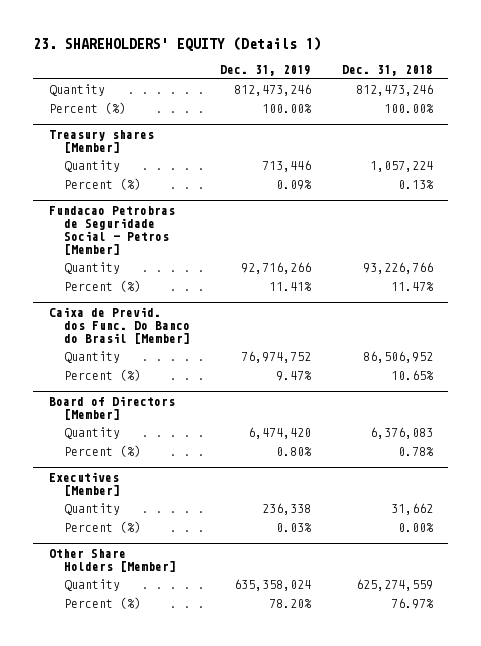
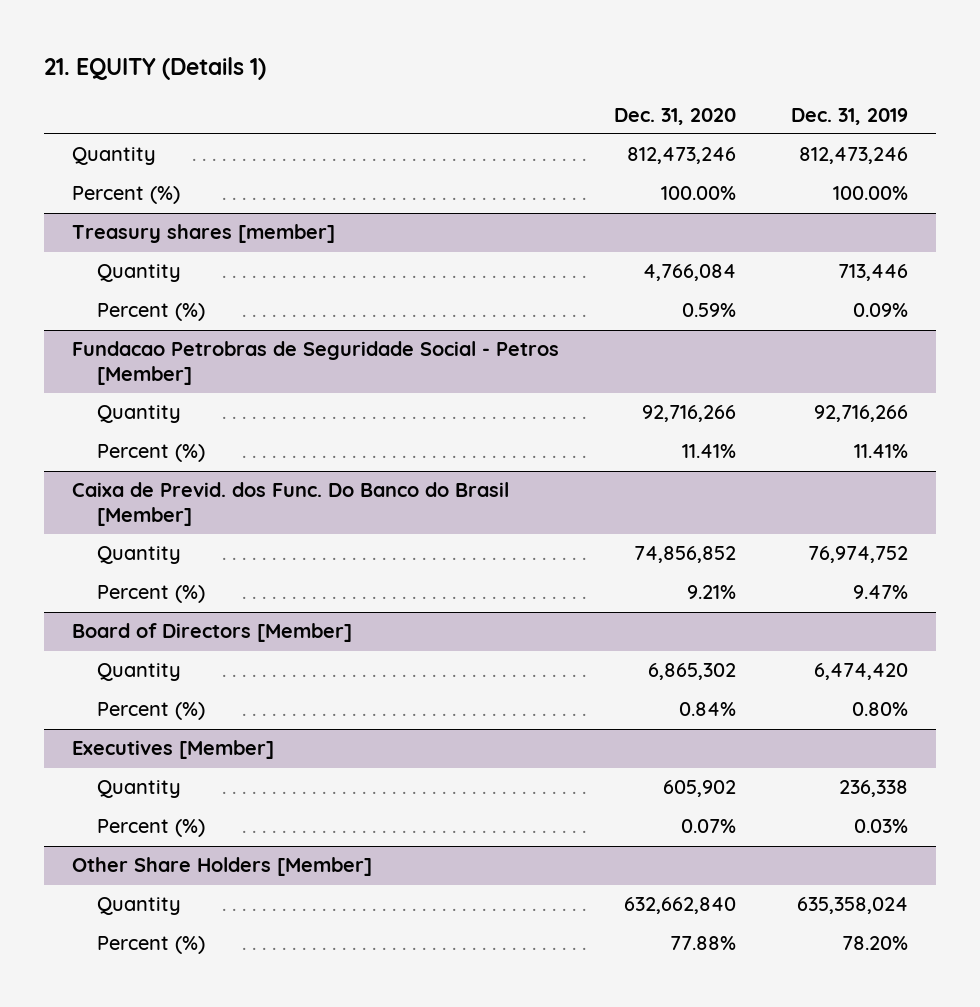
- 23. SHAREHOLDERS' EQUITY (Details 1)
+ 21. EQUITY (Details 1)
- | Dec. 31, 2019 | Dec. 31, 2018
+ | Dec. 31, 2020 | Dec. 31, 2019
- Treasury shares [Member]
+ Treasury shares [member]

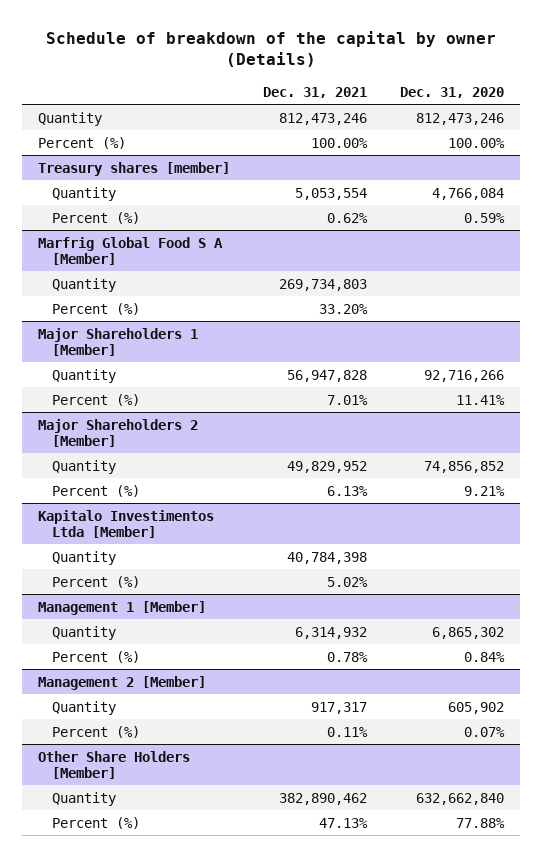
- 21. EQUITY (Details 1)
+ Schedule of breakdown of the capital by owner (Details)
- | Dec. 31, 2020 | Dec. 31, 2019
+ | Dec. 31, 2021 | Dec. 31, 2020
- Fundacao Petrobras de Seguridade Social - Petros [Member]
+ Marfrig Global Food S A [Member]
+ Quantity | 269,734,803 |
+ Percent (%) | 33.20% |
+ Major Shareholders 1 [Member]
- Caixa de Previd. dos Func. Do Banco do Brasil [Member]
+ Major Shareholders 2 [Member]
- Board of Directors [Member]
+ Kapitalo Investimentos Ltda [Member]
+ Quantity | 40,784,398 |
+ Percent (%) | 5.02% |
+ Management 1 [Member]
- Executives [Member]
+ Management 2 [Member]

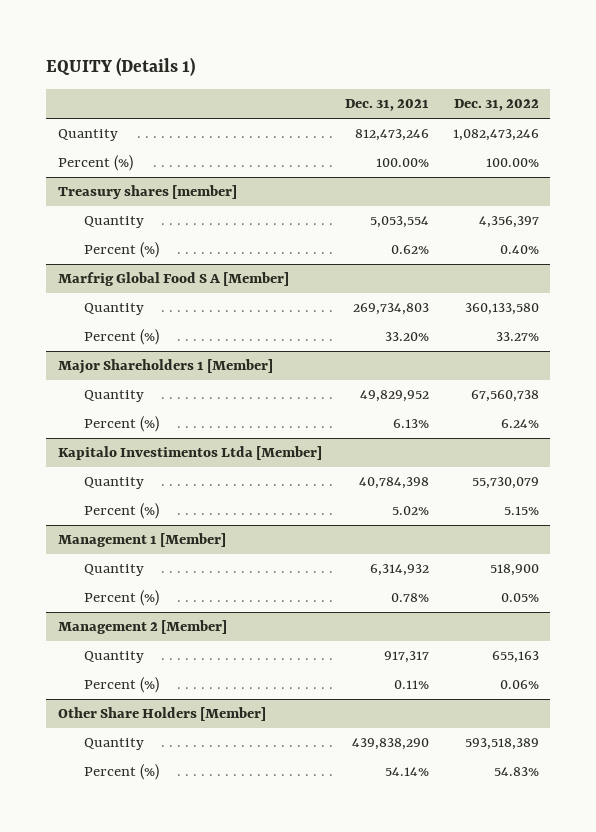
- Schedule of breakdown of the capital by owner (Details)
+ EQUITY (Details 1)
- | Dec. 31, 2021 | Dec. 31, 2020
+ | Dec. 31, 2021 | Dec. 31, 2022
@ Major Shareholders 1 [Member]
- Quantity | 56,947,828 | 92,716,266
- Percent (%) | 7.01% | 11.41%
- Major Shareholders 2 [Member]
@ Other Share Holders [Member]
- Quantity | 382,890,462 | 632,662,840
- Percent (%) | 47.13% | 77.88%
+ Quantity | 439,838,290 | 593,518,389
+ Percent (%) | 54.14% | 54.83%

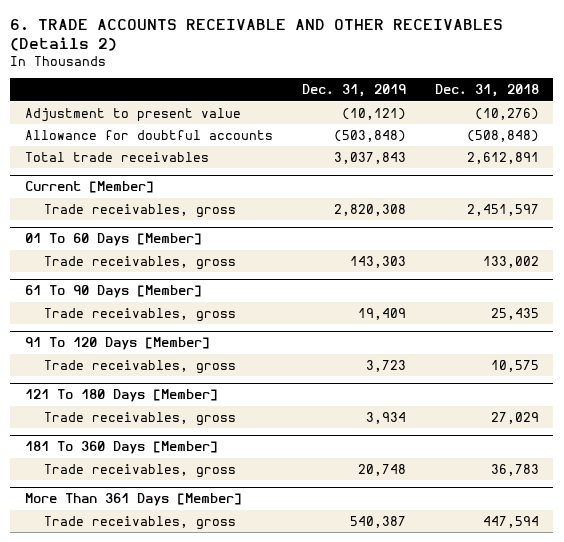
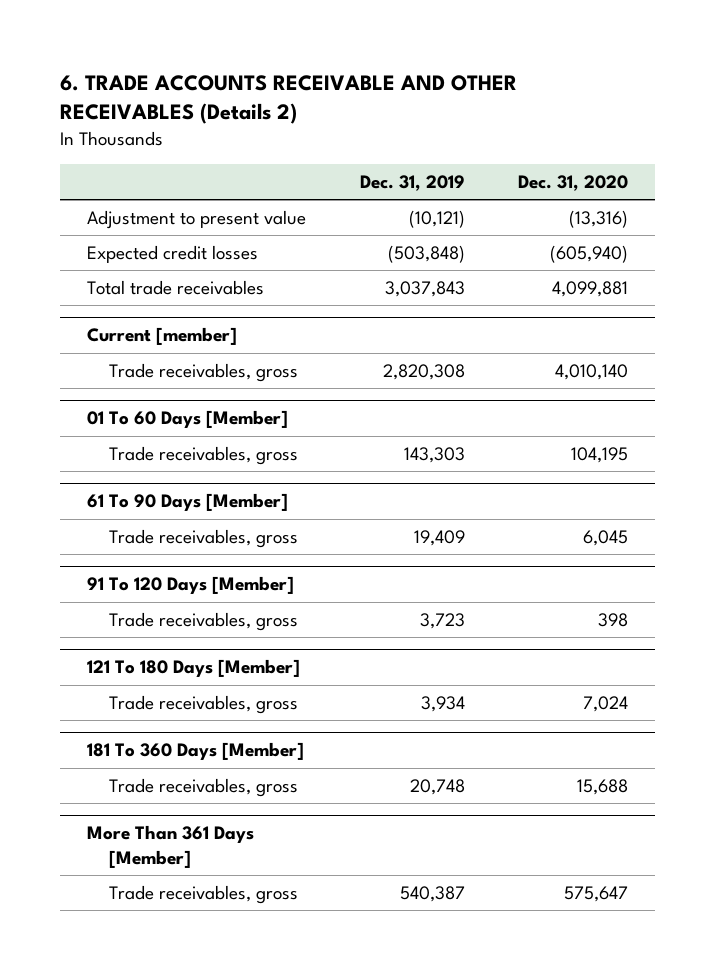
- | Dec. 31, 2019 | Dec. 31, 2018
+ | Dec. 31, 2019 | Dec. 31, 2020
- Allowance for doubtful accounts | (503,848) | (508,848)
+ Expected credit losses | (503,848) | (605,940)
- Current [Member]
+ Current [member]

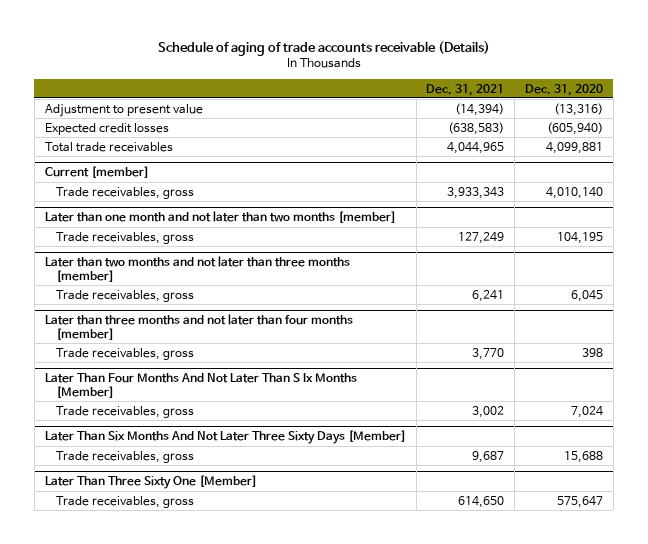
- 6. TRADE ACCOUNTS RECEIVABLE AND OTHER RECEIVABLES (Details 2)
+ Schedule of aging of trade accounts receivable (Details)
- | Dec. 31, 2019 | Dec. 31, 2020
+ | Dec. 31, 2021 | Dec. 31, 2020
- 01 To 60 Days [Member]
+ Later than one month and not later than two months [member]
- 61 To 90 Days [Member]
+ Later than two months and not later than three months [member]
- 91 To 120 Days [Member]
+ Later than three months and not later than four months [member]
- 121 To 180 Days [Member]
+ Later Than Four Months And Not Later Than S Ix Months [Member]
- 181 To 360 Days [Member]
+ Later Than Six Months And Not Later Three Sixty Days [Member]
- More Than 361 Days [Member]
+ Later Than Three Sixty One [Member]

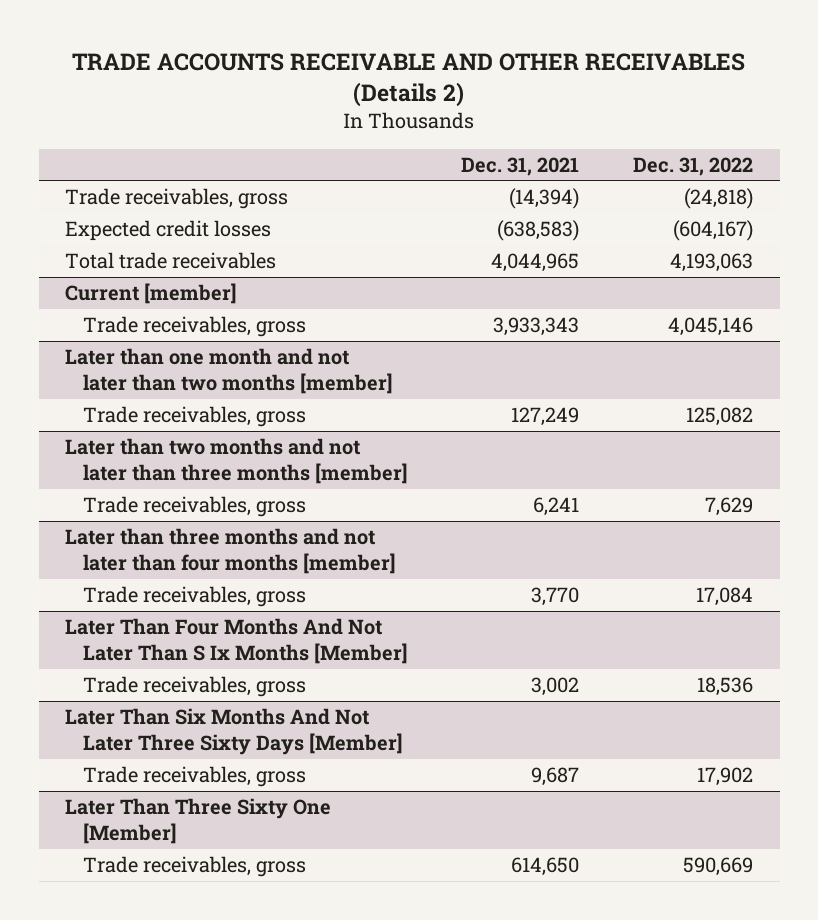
- Schedule of aging of trade accounts receivable (Details)
+ TRADE ACCOUNTS RECEIVABLE AND OTHER RECEIVABLES (Details 2)
- | Dec. 31, 2021 | Dec. 31, 2020
+ | Dec. 31, 2021 | Dec. 31, 2022
- Adjustment to present value | (14,394) | (13,316)
+ Trade receivables, gross | (14,394) | (24,818)

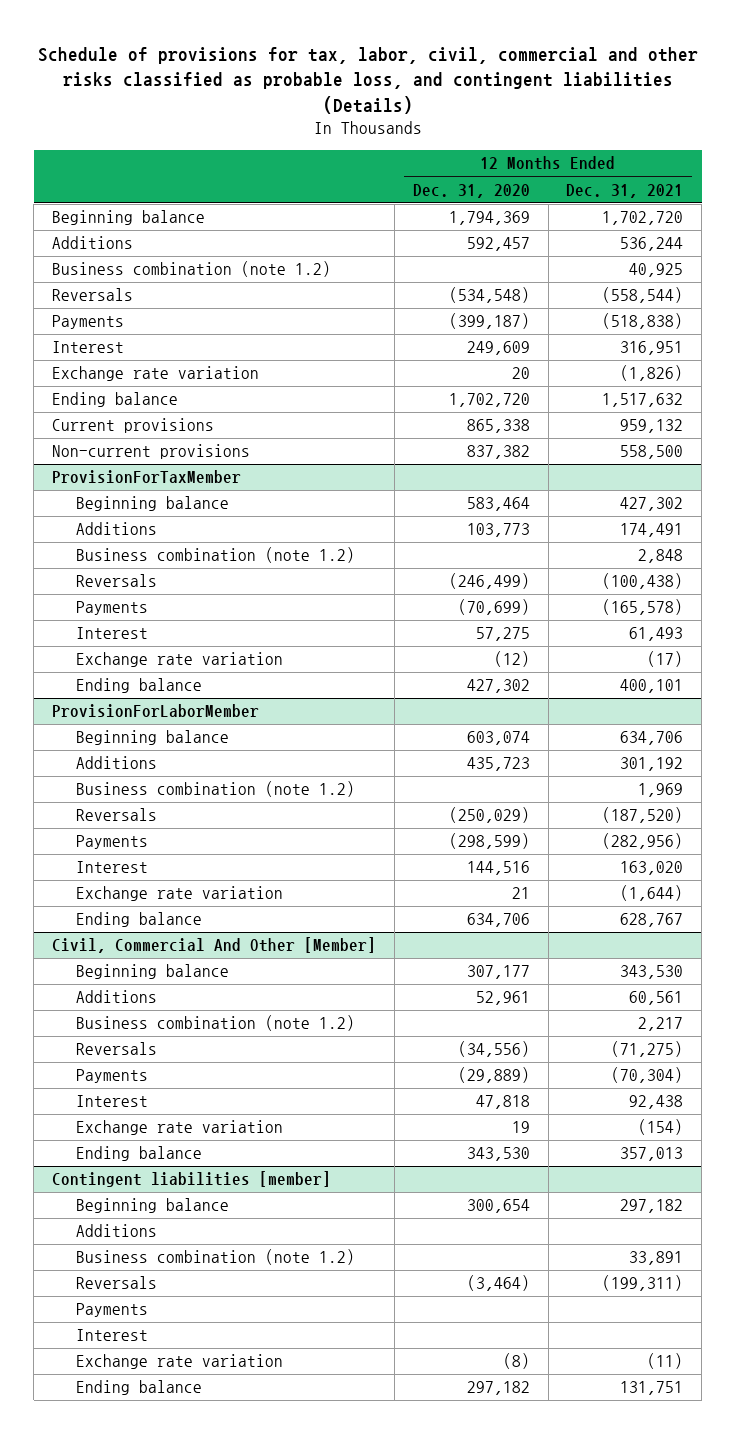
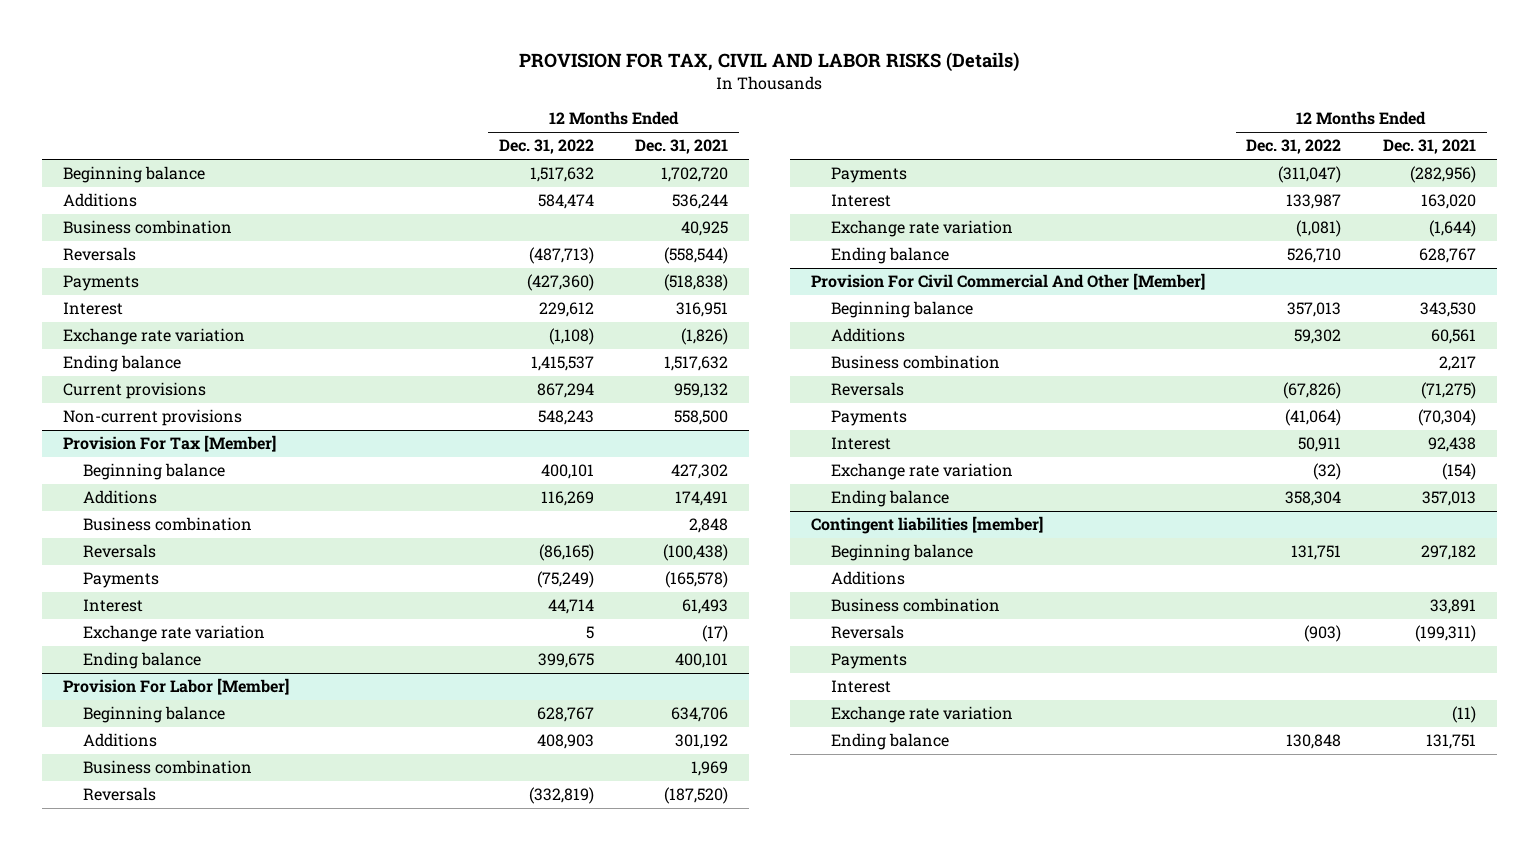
- Schedule of provisions for tax, labor, civil, commercial and other risks classified as probable loss, and contingent liabilities (Details)
+ PROVISION FOR TAX, CIVIL AND LABOR RISKS (Details)
- | 12 Months Ended Dec. 31, 2020 | 12 Months Ended Dec. 31, 2021
+ | 12 Months Ended Dec. 31, 2022 | 12 Months Ended Dec. 31, 2021
- Business combination (note 1.2) | | 40,925
+ Business combination | | 40,925
- ProvisionForTaxMember
+ Provision For Tax [Member]
- Business combination (note 1.2) | | 2,848
+ Business combination | | 2,848
- ProvisionForLaborMember
+ Provision For Labor [Member]
- Business combination (note 1.2) | | 1,969
+ Business combination | | 1,969
- Civil, Commercial And Other [Member]
+ Provision For Civil Commercial And Other [Member]
- Business combination (note 1.2) | | 2,217
+ Business combination | | 2,217
@ Contingent liabilities [member]
- Business combination (note 1.2) | | 33,891
+ Business combination | | 33,891

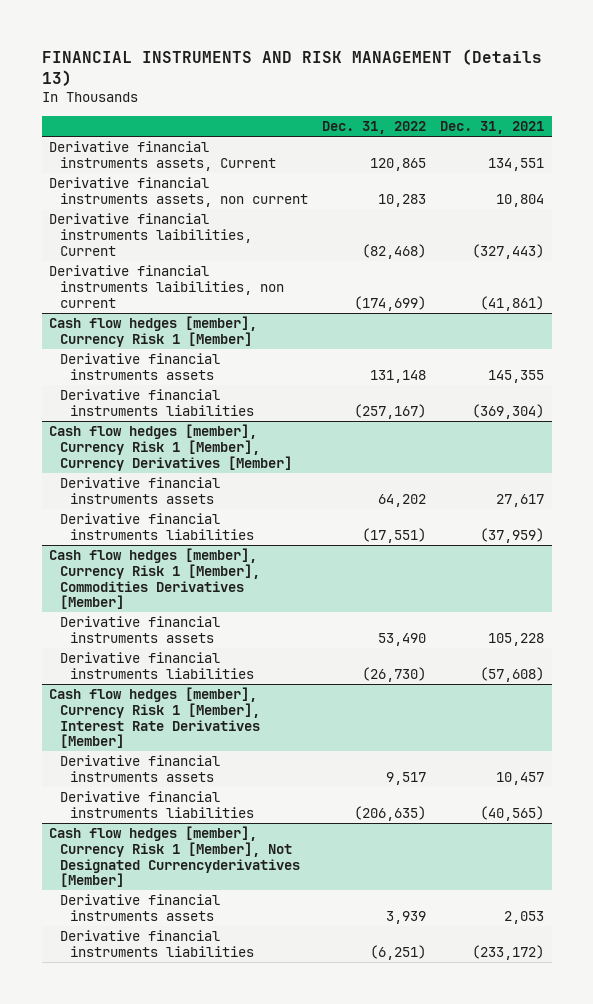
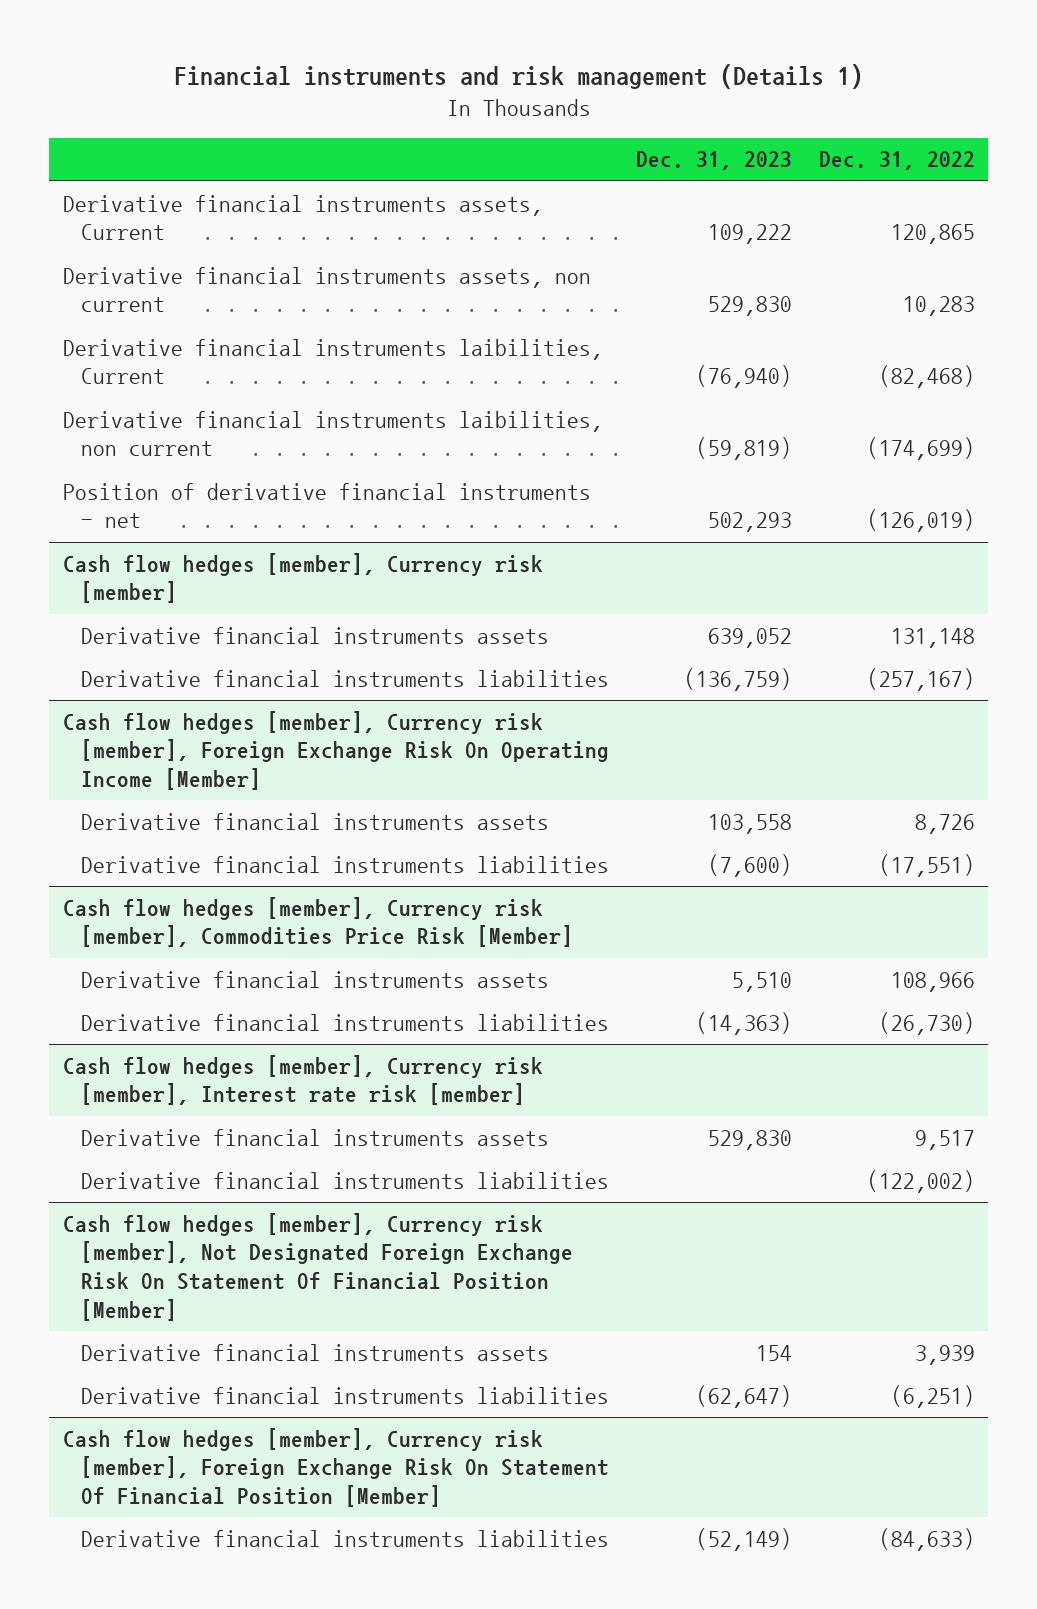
- FINANCIAL INSTRUMENTS AND RISK MANAGEMENT (Details 13)
+ Financial instruments and risk management (Details 1)
- | Dec. 31, 2022 | Dec. 31, 2021
+ | Dec. 31, 2023 | Dec. 31, 2022
- Cash flow hedges [member], Currency Risk 1 [Member]
+ Position of derivative financial instruments - net | 502,293 | (126,019)
+ Cash flow hedges [member], Currency risk [member]
- Cash flow hedges [member], Currency Risk 1 [Member], Currency Derivatives [Member]
- Derivative financial instruments assets | 64,202 | 27,617
+ Cash flow hedges [member], Currency risk [member], Foreign Exchange Risk On Operating Income [Member]
+ Derivative financial instruments assets | 103,558 | 8,726
- Cash flow hedges [member], Currency Risk 1 [Member], Commodities Derivatives [Member]
- Derivative financial instruments assets | 53,490 | 105,228
+ Cash flow hedges [member], Currency risk [member], Commodities Price Risk [Member]
+ Derivative financial instruments assets | 5,510 | 108,966
- Cash flow hedges [member], Currency Risk 1 [Member], Interest Rate Derivatives [Member]
+ Cash flow hedges [member], Currency risk [member], Interest rate risk [member]
- Derivative financial instruments liabilities | (206,635) | (40,565)
- Cash flow hedges [member], Currency Risk 1 [Member], Not Designated Currencyderivatives [Member]
+ Derivative financial instruments liabilities | | (122,002)
+ Cash flow hedges [member], Currency risk [member], Not Designated Foreign Exchange Risk On Statement Of Financial Position [Member]
+ Cash flow hedges [member], Currency risk [member], Foreign Exchange Risk On Statement Of Financial Position [Member]
+ Derivative financial instruments liabilities | (52,149) | (84,633)

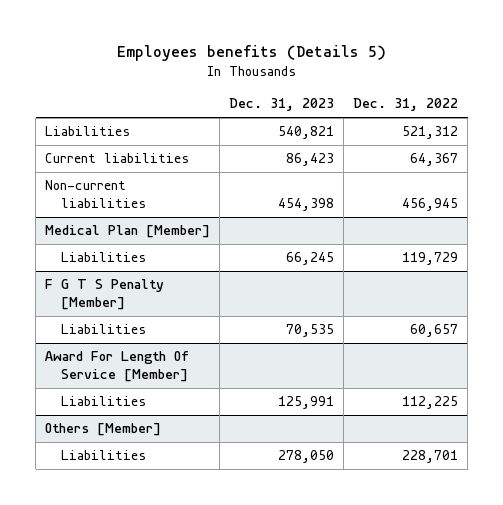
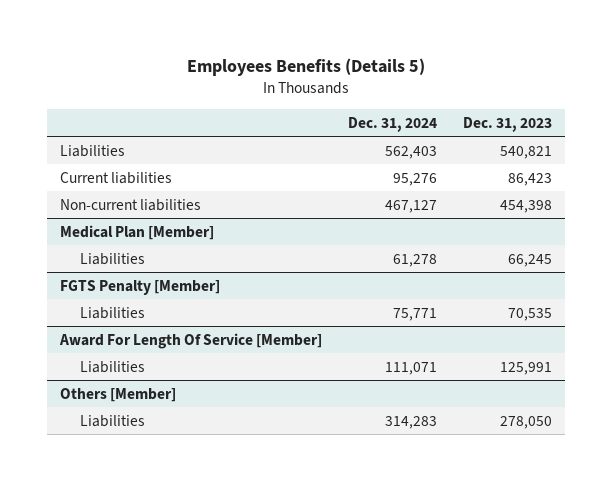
- Employees benefits (Details 5)
+ Employees Benefits (Details 5)
- | Dec. 31, 2023 | Dec. 31, 2022
+ | Dec. 31, 2024 | Dec. 31, 2023
- F G T S Penalty [Member]
+ FGTS Penalty [Member]

